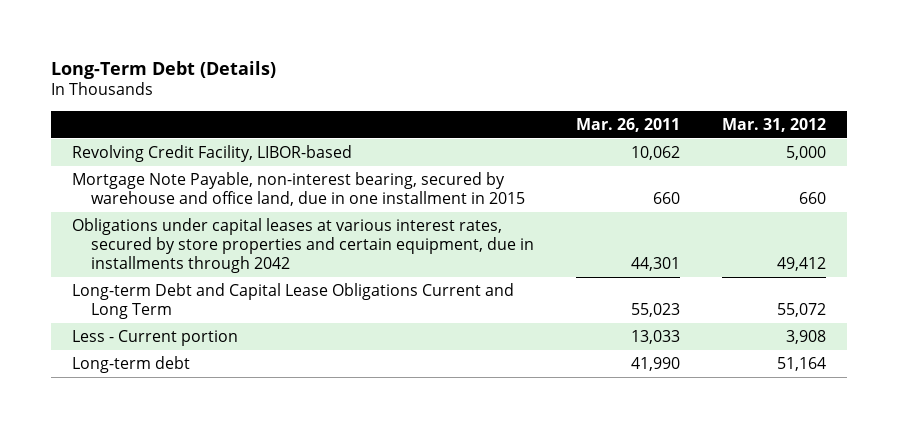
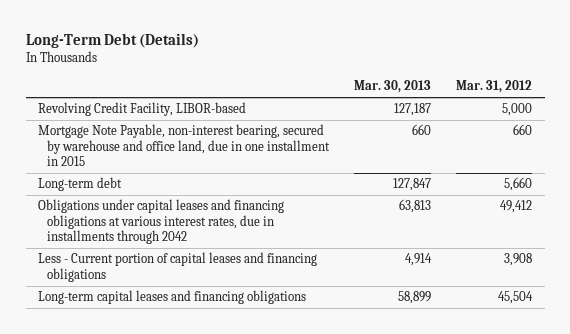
- | Mar. 26, 2011 | Mar. 31, 2012
+ | Mar. 30, 2013 | Mar. 31, 2012
- Obligations under capital leases at various interest rates, secured by store properties and certain equipment, due in installments through 2042 | 44,301 | 49,412
- Long-term Debt and Capital Lease Obligations Current and Long Term | 55,023 | 55,072
- Less - Current portion | 13,033 | 3,908
- Long-term debt | 41,990 | 51,164
+ Long-term debt | 127,847 | 5,660
+ Obligations under capital leases and financing obligations at various interest rates, due in installments through 2042 | 63,813 | 49,412
+ Less - Current portion of capital leases and financing obligations | 4,914 | 3,908
+ Long-term capital leases and financing obligations | 58,899 | 45,504

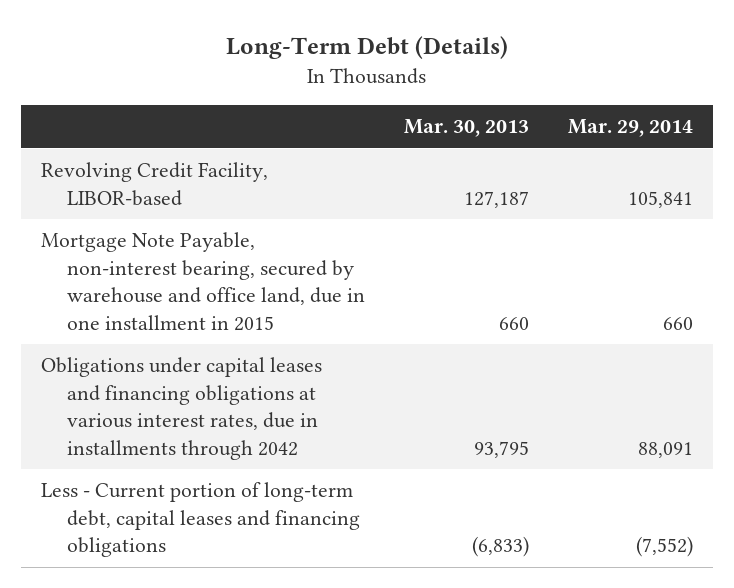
- | Mar. 30, 2013 | Mar. 31, 2012
+ | Mar. 30, 2013 | Mar. 29, 2014
- Long-term debt | 127,847 | 5,660
- Obligations under capital leases and financing obligations at various interest rates, due in installments through 2042 | 63,813 | 49,412
- Less - Current portion of capital leases and financing obligations | 4,914 | 3,908
- Long-term capital leases and financing obligations | 58,899 | 45,504
+ Obligations under capital leases and financing obligations at various interest rates, due in installments through 2042 | 93,795 | 88,091
+ Less - Current portion of long-term debt, capital leases and financing obligations | (6,833) | (7,552)

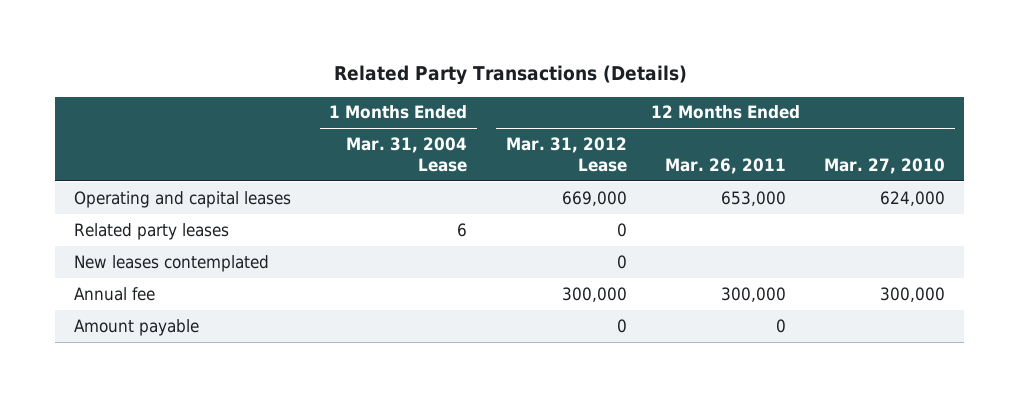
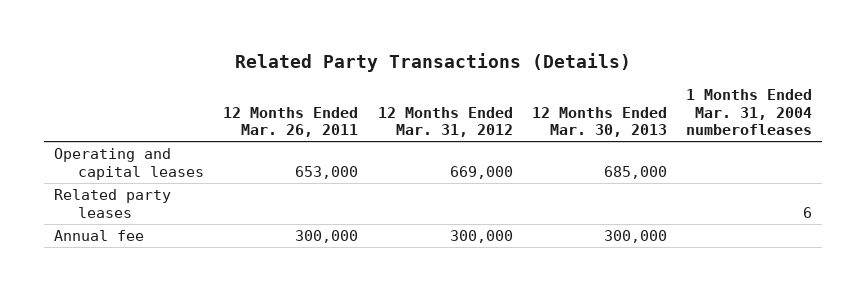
- | 1 Months Ended Mar. 31, 2004 Lease | 12 Months Ended Mar. 31, 2012 Lease | 12 Months Ended Mar. 26, 2011 | 12 Months Ended Mar. 27, 2010
+ | 12 Months Ended Mar. 26, 2011 | 12 Months Ended Mar. 31, 2012 | 12 Months Ended Mar. 30, 2013 | 1 Months Ended Mar. 31, 2004 numberofleases
- New leases contemplated | | 0 | |
- Amount payable | | 0 | 0 |

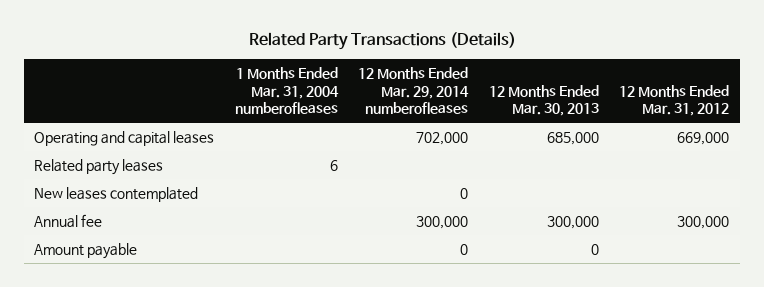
- | 12 Months Ended Mar. 26, 2011 | 12 Months Ended Mar. 31, 2012 | 12 Months Ended Mar. 30, 2013 | 1 Months Ended Mar. 31, 2004 numberofleases
+ | 1 Months Ended Mar. 31, 2004 numberofleases | 12 Months Ended Mar. 29, 2014 numberofleases | 12 Months Ended Mar. 30, 2013 | 12 Months Ended Mar. 31, 2012
+ New leases contemplated | | 0 | |
+ Amount payable | | 0 | 0 |

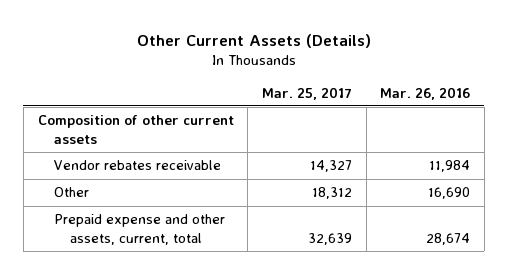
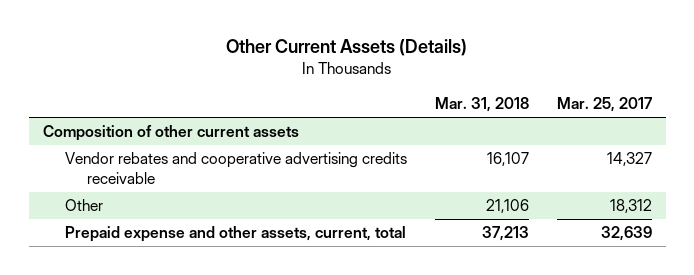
- | Mar. 25, 2017 | Mar. 26, 2016
+ | Mar. 31, 2018 | Mar. 25, 2017
- Vendor rebates receivable | 14,327 | 11,984
+ Vendor rebates and cooperative advertising credits receivable | 16,107 | 14,327

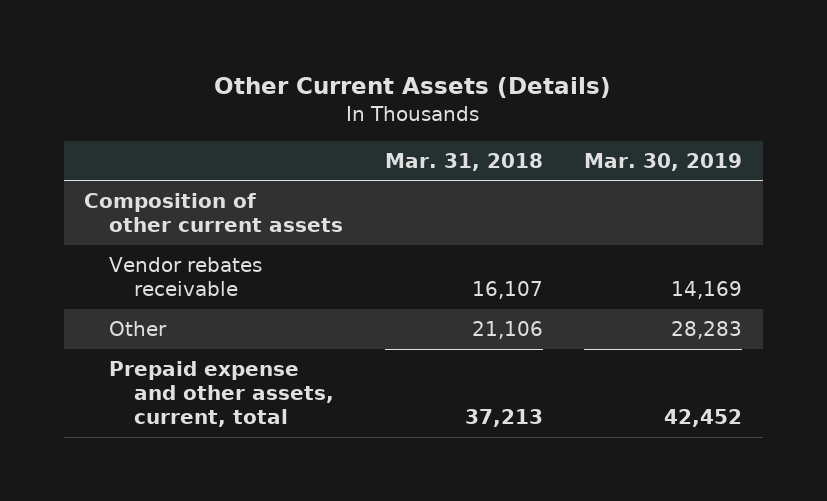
- | Mar. 31, 2018 | Mar. 25, 2017
+ | Mar. 31, 2018 | Mar. 30, 2019
- Vendor rebates and cooperative advertising credits receivable | 16,107 | 14,327
+ Vendor rebates receivable | 16,107 | 14,169

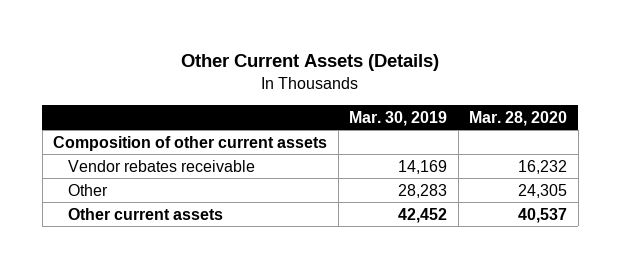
- | Mar. 31, 2018 | Mar. 30, 2019
+ | Mar. 30, 2019 | Mar. 28, 2020
- Prepaid expense and other assets, current, total | 37,213 | 42,452
+ Other current assets | 42,452 | 40,537

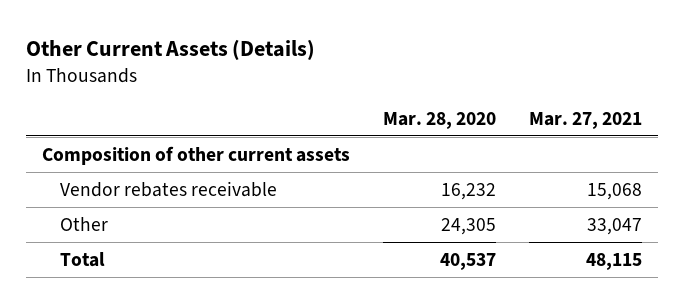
- | Mar. 30, 2019 | Mar. 28, 2020
+ | Mar. 28, 2020 | Mar. 27, 2021
- Other current assets | 42,452 | 40,537
+ Total | 40,537 | 48,115

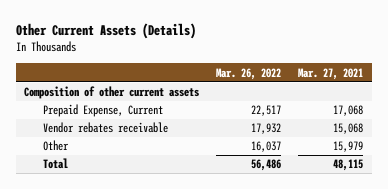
- | Mar. 28, 2020 | Mar. 27, 2021
+ | Mar. 26, 2022 | Mar. 27, 2021
+ Prepaid Expense, Current | 22,517 | 17,068
- Other | 24,305 | 33,047
+ Other | 16,037 | 15,979

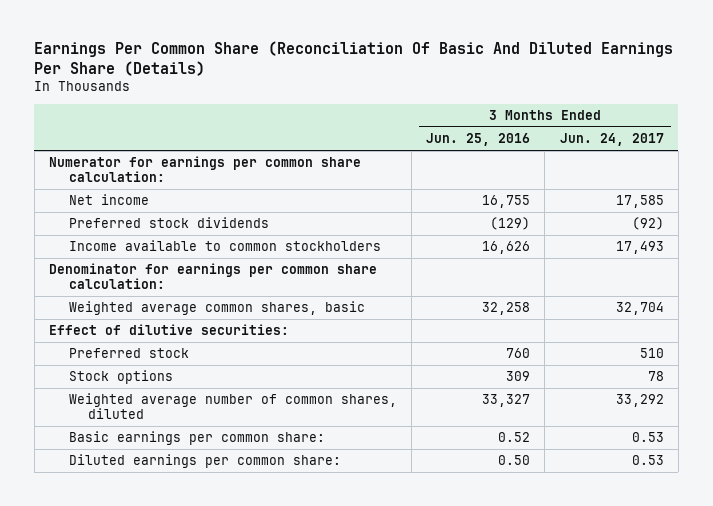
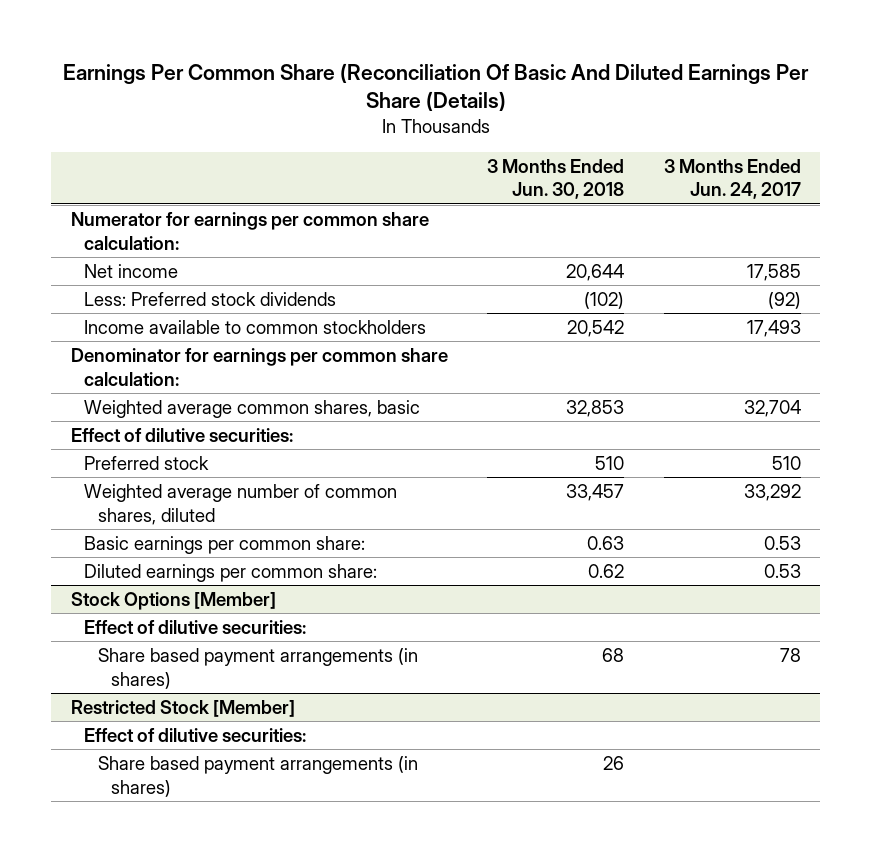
- | 3 Months Ended Jun. 25, 2016 | 3 Months Ended Jun. 24, 2017
+ | 3 Months Ended Jun. 30, 2018 | 3 Months Ended Jun. 24, 2017
- Preferred stock dividends | (129) | (92)
+ Less: Preferred stock dividends | (102) | (92)
- Stock options | 309 | 78
+ Stock Options [Member]
+ Effect of dilutive securities:
+ Share based payment arrangements (in shares) | 68 | 78
+ Restricted Stock [Member]
+ Effect of dilutive securities:
+ Share based payment arrangements (in shares) | 26 |

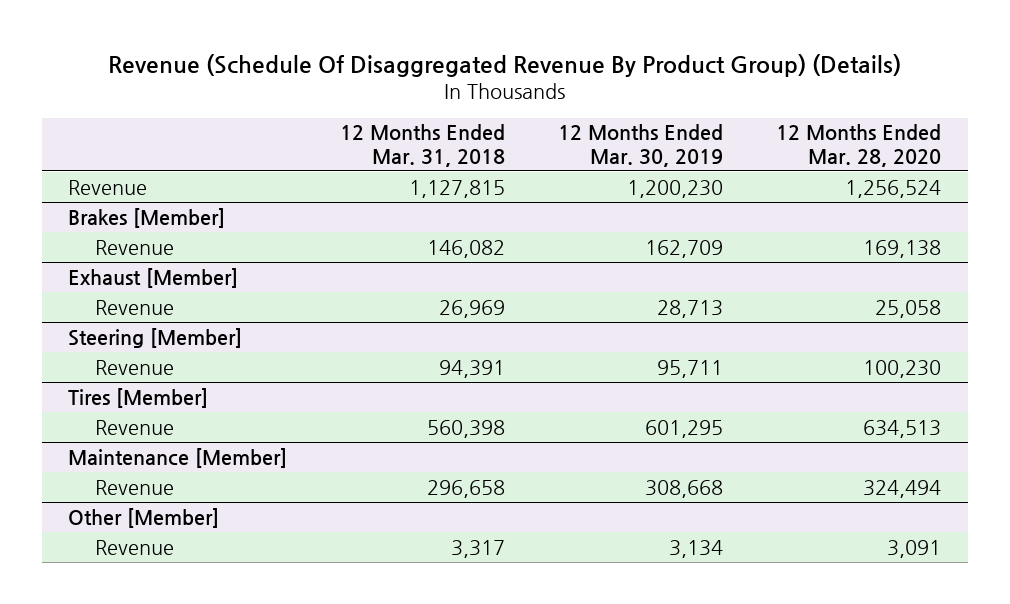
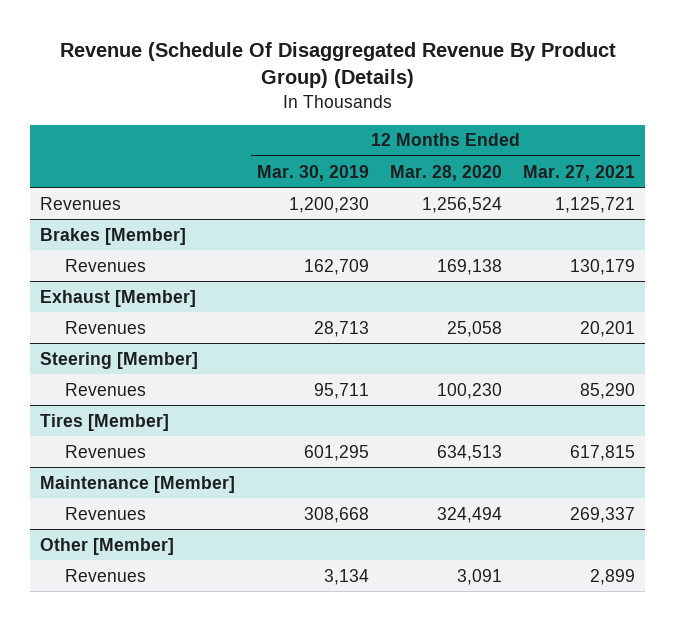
- | 12 Months Ended Mar. 31, 2018 | 12 Months Ended Mar. 30, 2019 | 12 Months Ended Mar. 28, 2020
+ | 12 Months Ended Mar. 30, 2019 | 12 Months Ended Mar. 28, 2020 | 12 Months Ended Mar. 27, 2021
- Revenue | 1,127,815 | 1,200,230 | 1,256,524
+ Revenues | 1,200,230 | 1,256,524 | 1,125,721
@ Brakes [Member]
- Revenue | 146,082 | 162,709 | 169,138
+ Revenues | 162,709 | 169,138 | 130,179
@ Exhaust [Member]
- Revenue | 26,969 | 28,713 | 25,058
+ Revenues | 28,713 | 25,058 | 20,201
@ Steering [Member]
- Revenue | 94,391 | 95,711 | 100,230
+ Revenues | 95,711 | 100,230 | 85,290
@ Tires [Member]
- Revenue | 560,398 | 601,295 | 634,513
+ Revenues | 601,295 | 634,513 | 617,815
@ Maintenance [Member]
- Revenue | 296,658 | 308,668 | 324,494
+ Revenues | 308,668 | 324,494 | 269,337
@ Other [Member]
- Revenue | 3,317 | 3,134 | 3,091
+ Revenues | 3,134 | 3,091 | 2,899

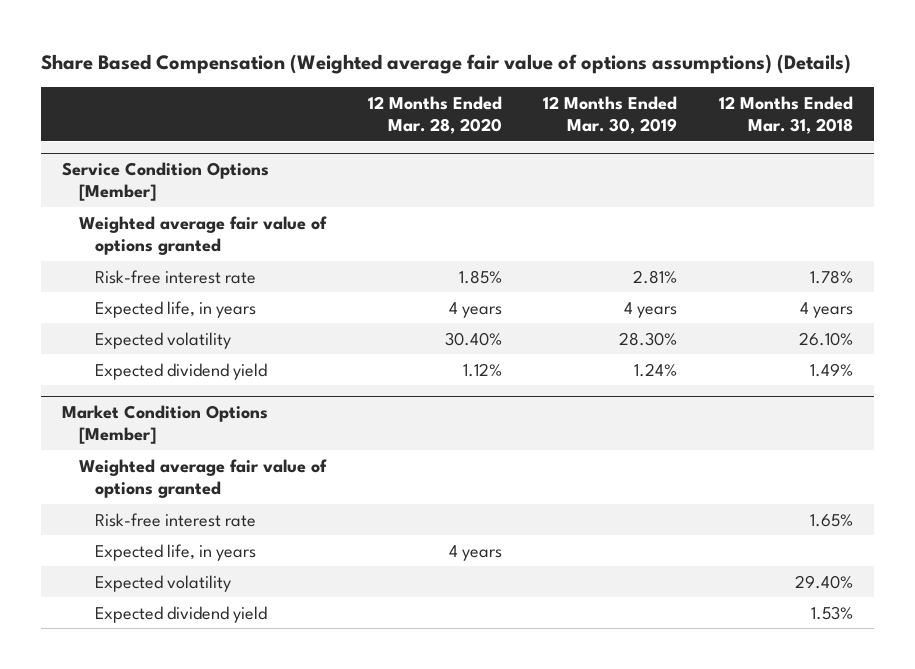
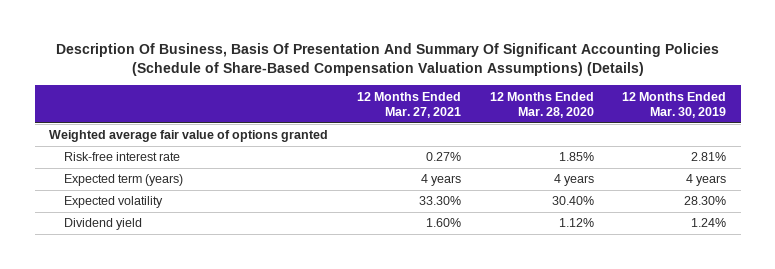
- Share Based Compensation (Weighted average fair value of options assumptions) (Details)
+ Description Of Business, Basis Of Presentation And Summary Of Significant Accounting Policies (Schedule of Share-Based Compensation Valuation Assumptions) (Details)
- | 12 Months Ended Mar. 28, 2020 | 12 Months Ended Mar. 30, 2019 | 12 Months Ended Mar. 31, 2018
+ | 12 Months Ended Mar. 27, 2021 | 12 Months Ended Mar. 28, 2020 | 12 Months Ended Mar. 30, 2019
- Service Condition Options [Member]
- Expected life, in years | 4 years | 4 years | 4 years
+ Expected term (years) | 4 years | 4 years | 4 years
- Expected dividend yield | 1.12% | 1.24% | 1.49%
- Market Condition Options [Member]
- Weighted average fair value of options granted
- Risk-free interest rate | | | 1.65%
- Expected life, in years | 4 years | |
- Expected volatility | | | 29.40%
- Expected dividend yield | | | 1.53%
+ Dividend yield | 1.60% | 1.12% | 1.24%

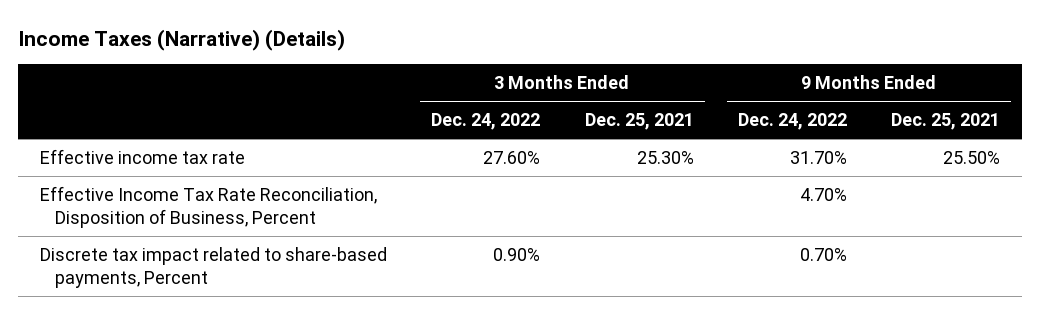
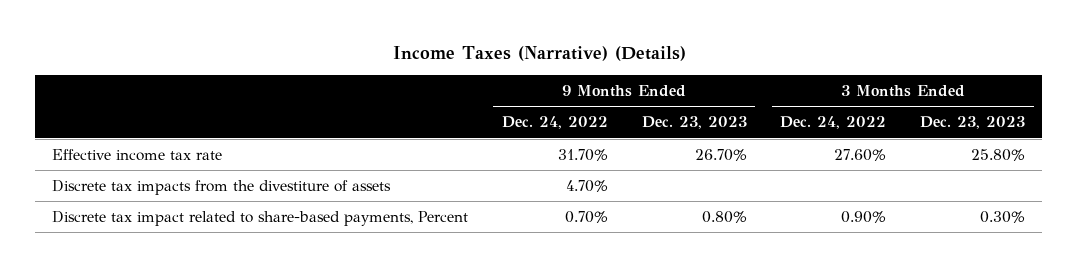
- | 3 Months Ended Dec. 24, 2022 | 3 Months Ended Dec. 25, 2021 | 9 Months Ended Dec. 24, 2022 | 9 Months Ended Dec. 25, 2021
+ | 9 Months Ended Dec. 24, 2022 | 9 Months Ended Dec. 23, 2023 | 3 Months Ended Dec. 24, 2022 | 3 Months Ended Dec. 23, 2023
- Effective Income Tax Rate Reconciliation, Disposition of Business, Percent | | | 4.70% |
+ Discrete tax impacts from the divestiture of assets | 4.70% | | |

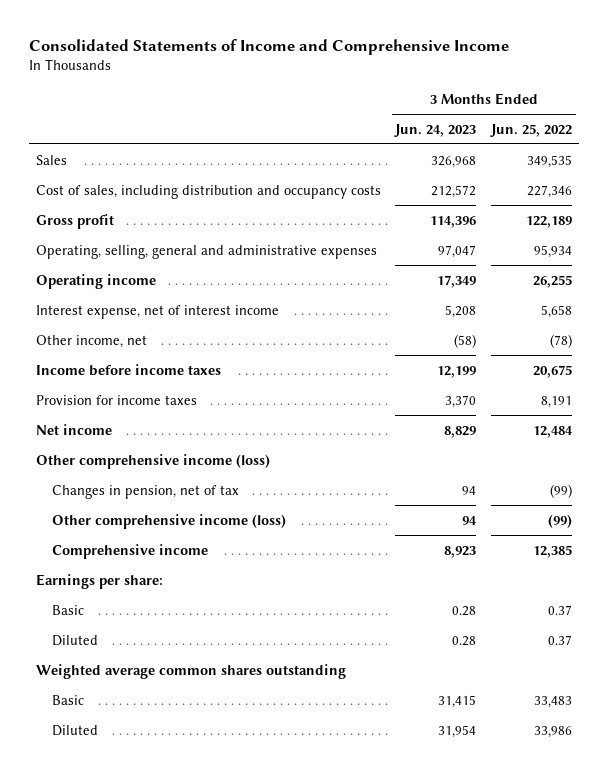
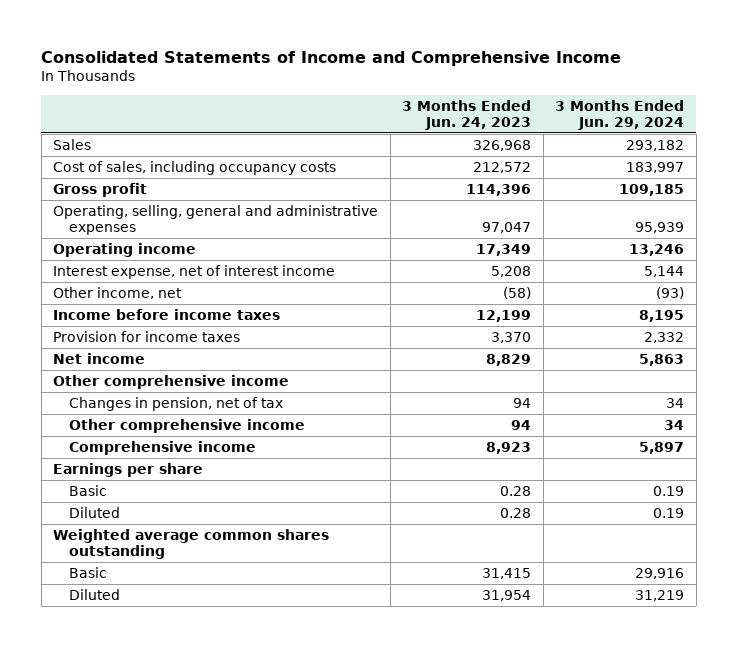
- | 3 Months Ended Jun. 24, 2023 | 3 Months Ended Jun. 25, 2022
+ | 3 Months Ended Jun. 24, 2023 | 3 Months Ended Jun. 29, 2024
- Cost of sales, including distribution and occupancy costs | 212,572 | 227,346
+ Cost of sales, including occupancy costs | 212,572 | 183,997
- Other comprehensive income (loss)
+ Other comprehensive income
- Other comprehensive income (loss) | 94 | (99)
+ Other comprehensive income | 94 | 34
- Earnings per share:
+ Earnings per share

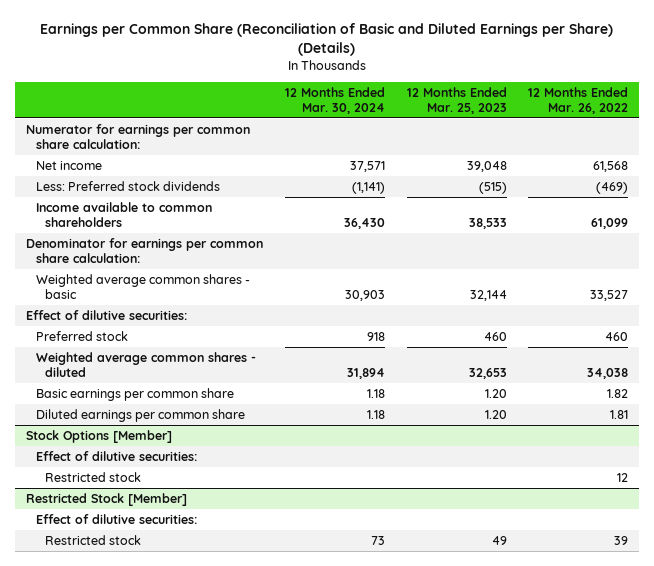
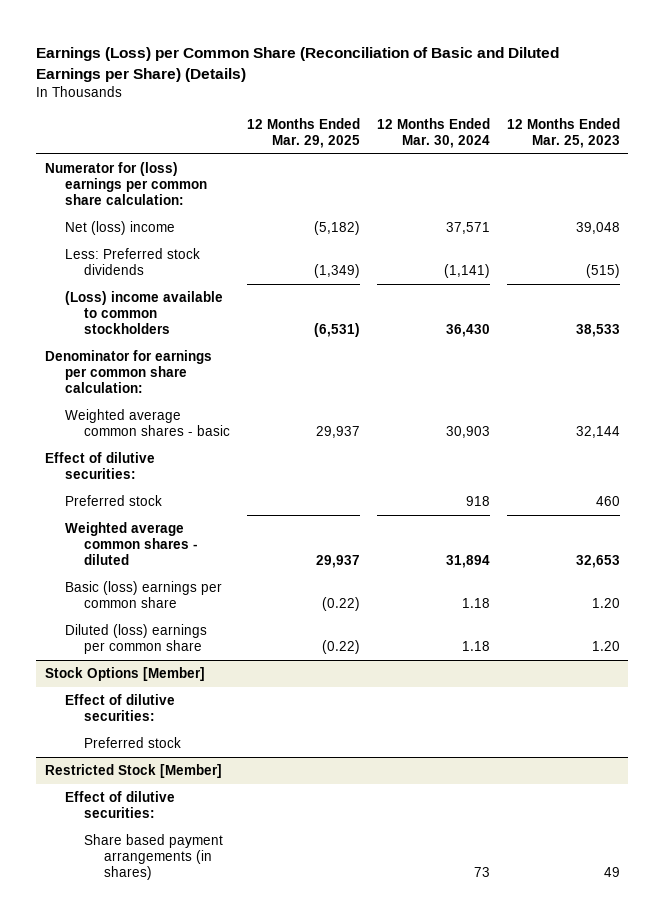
- Earnings per Common Share (Reconciliation of Basic and Diluted Earnings per Share) (Details)
+ Earnings (Loss) per Common Share (Reconciliation of Basic and Diluted Earnings per Share) (Details)
- | 12 Months Ended Mar. 30, 2024 | 12 Months Ended Mar. 25, 2023 | 12 Months Ended Mar. 26, 2022
+ | 12 Months Ended Mar. 29, 2025 | 12 Months Ended Mar. 30, 2024 | 12 Months Ended Mar. 25, 2023
- Numerator for earnings per common share calculation:
- Net income | 37,571 | 39,048 | 61,568
+ Numerator for (loss) earnings per common share calculation:
+ Net (loss) income | (5,182) | 37,571 | 39,048
- Income available to common shareholders | 36,430 | 38,533 | 61,099
+ (Loss) income available to common stockholders | (6,531) | 36,430 | 38,533
- Basic earnings per common share | 1.18 | 1.20 | 1.82
- Diluted earnings per common share | 1.18 | 1.20 | 1.81
+ Basic (loss) earnings per common share | (0.22) | 1.18 | 1.20
+ Diluted (loss) earnings per common share | (0.22) | 1.18 | 1.20
@ Stock Options [Member]
- Restricted stock | | | 12
+ Preferred stock
@ Restricted Stock [Member]
- Restricted stock | 73 | 49 | 39
+ Share based payment arrangements (in shares) | | 73 | 49

